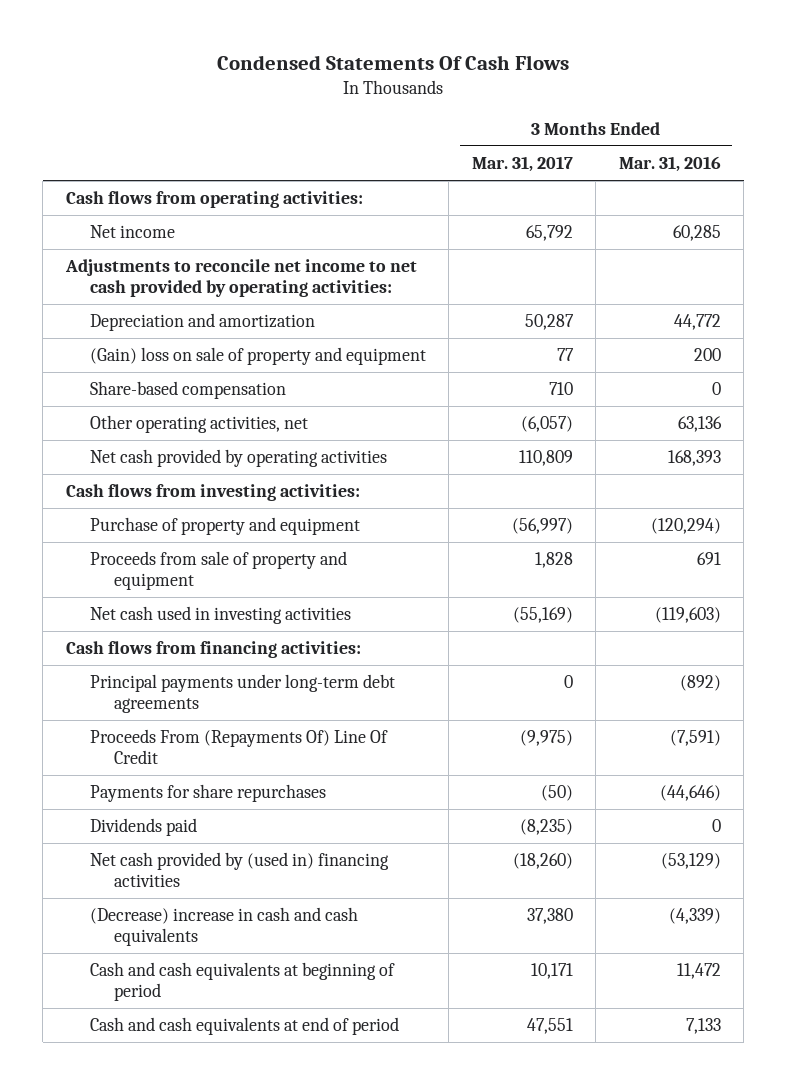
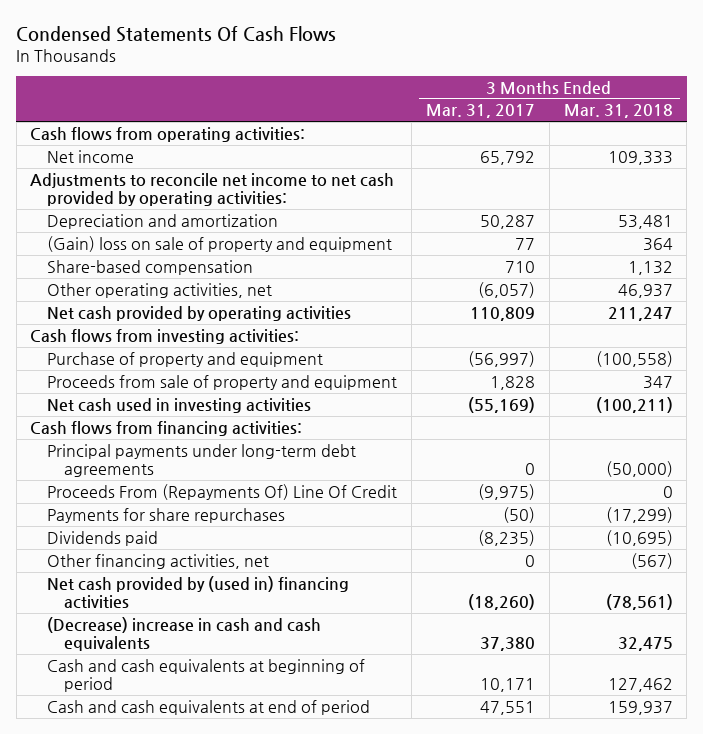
- | 3 Months Ended Mar. 31, 2017 | 3 Months Ended Mar. 31, 2016
+ | 3 Months Ended Mar. 31, 2017 | 3 Months Ended Mar. 31, 2018
+ Other financing activities, net | 0 | (567)

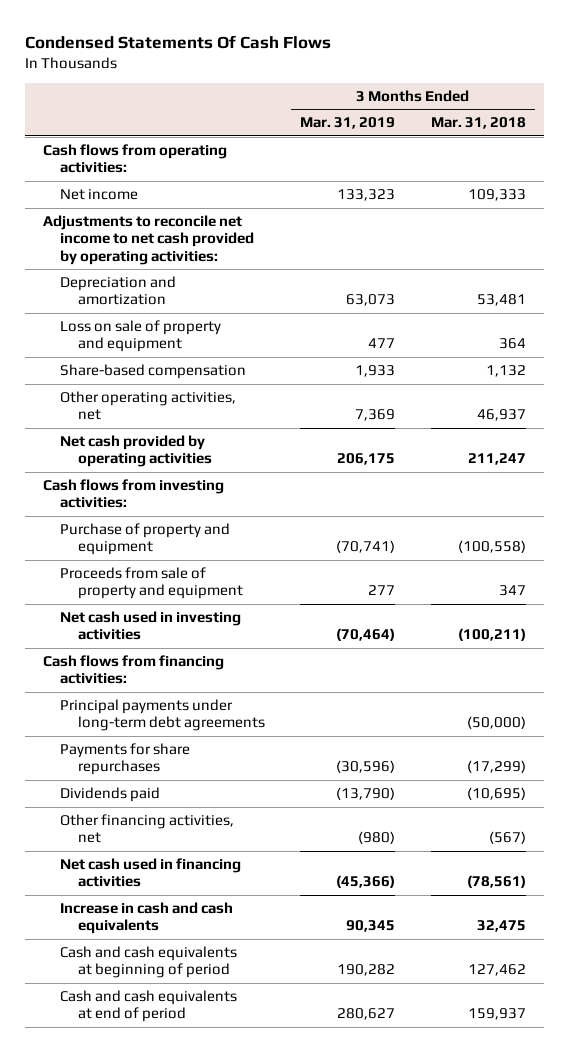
- | 3 Months Ended Mar. 31, 2017 | 3 Months Ended Mar. 31, 2018
+ | 3 Months Ended Mar. 31, 2019 | 3 Months Ended Mar. 31, 2018
- (Gain) loss on sale of property and equipment | 77 | 364
+ Loss on sale of property and equipment | 477 | 364
- Proceeds From (Repayments Of) Line Of Credit | (9,975) | 0
- Net cash provided by (used in) financing activities | (18,260) | (78,561)
- (Decrease) increase in cash and cash equivalents | 37,380 | 32,475
+ Net cash used in financing activities | (45,366) | (78,561)
+ Increase in cash and cash equivalents | 90,345 | 32,475

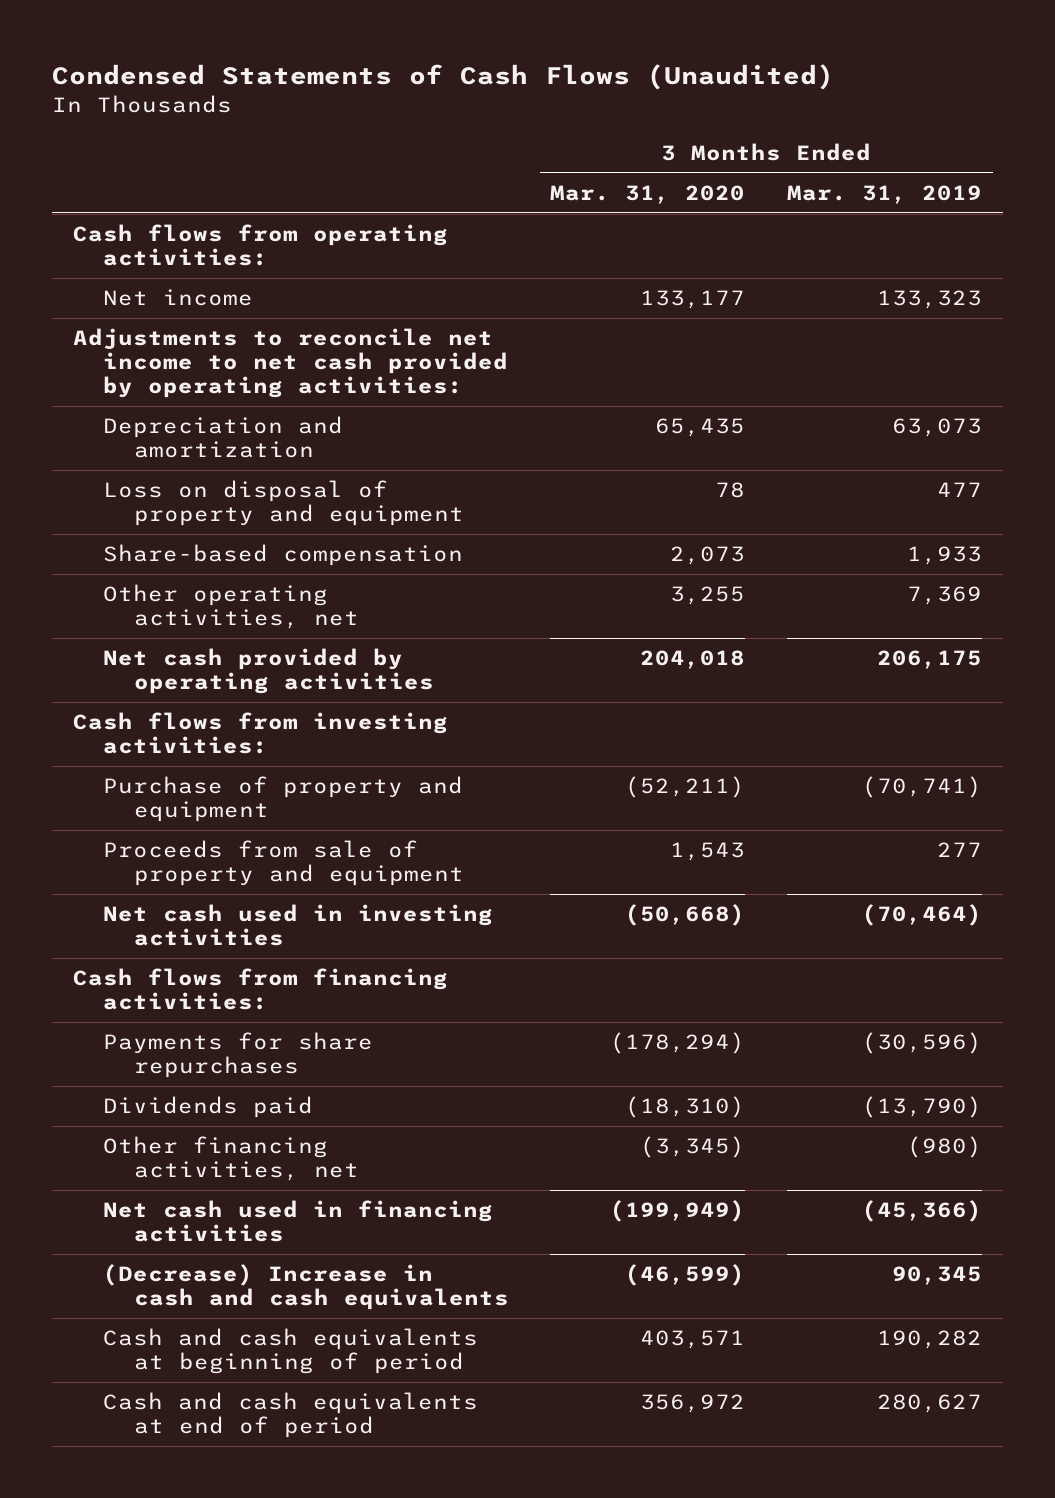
- Condensed Statements Of Cash Flows
+ Condensed Statements of Cash Flows (Unaudited)
- | 3 Months Ended Mar. 31, 2019 | 3 Months Ended Mar. 31, 2018
+ | 3 Months Ended Mar. 31, 2020 | 3 Months Ended Mar. 31, 2019
- Loss on sale of property and equipment | 477 | 364
+ Loss on disposal of property and equipment | 78 | 477
- Principal payments under long-term debt agreements | | (50,000)
- Increase in cash and cash equivalents | 90,345 | 32,475
+ (Decrease) Increase in cash and cash equivalents | (46,599) | 90,345

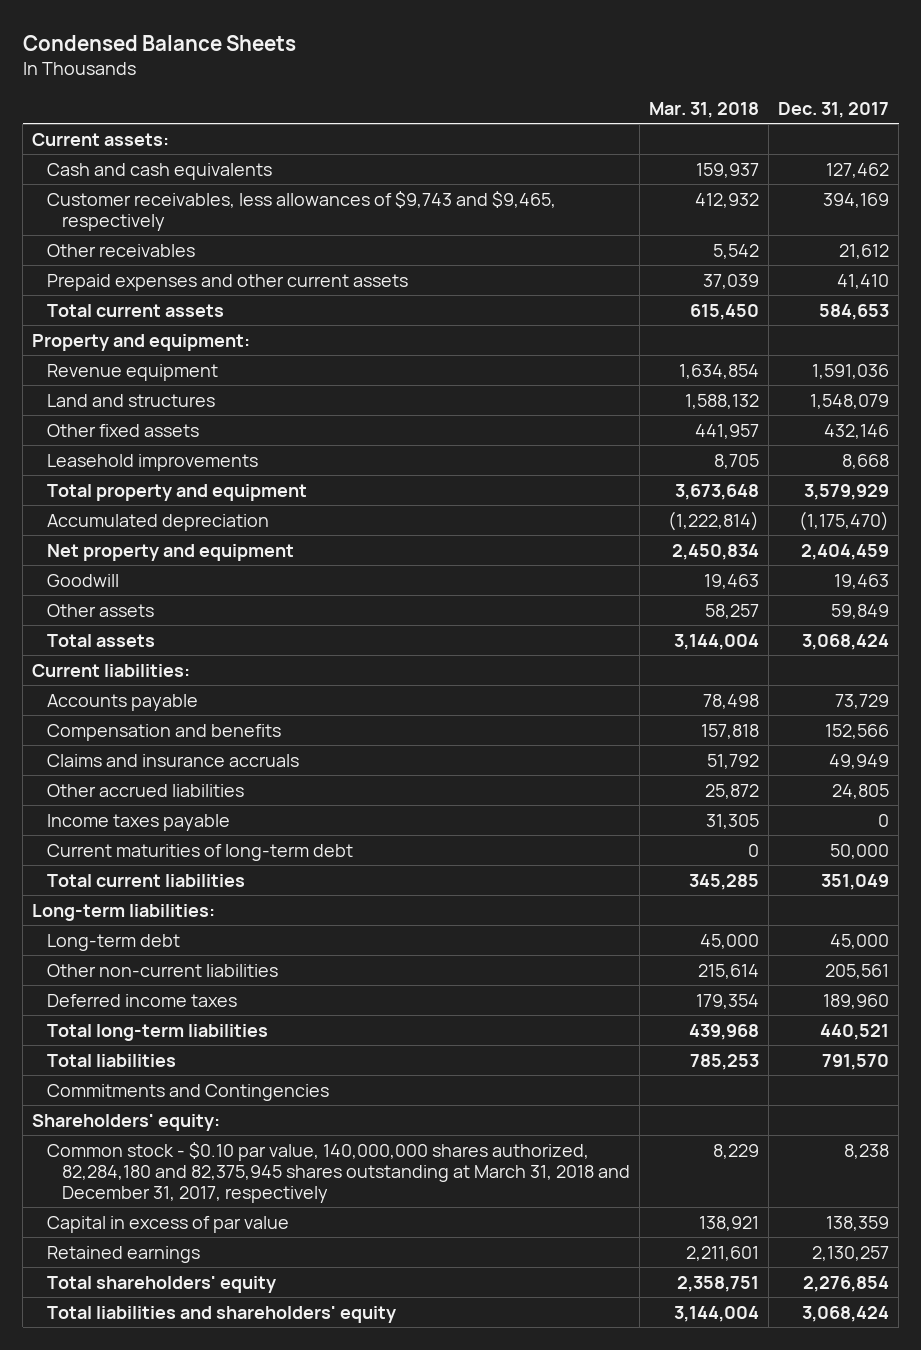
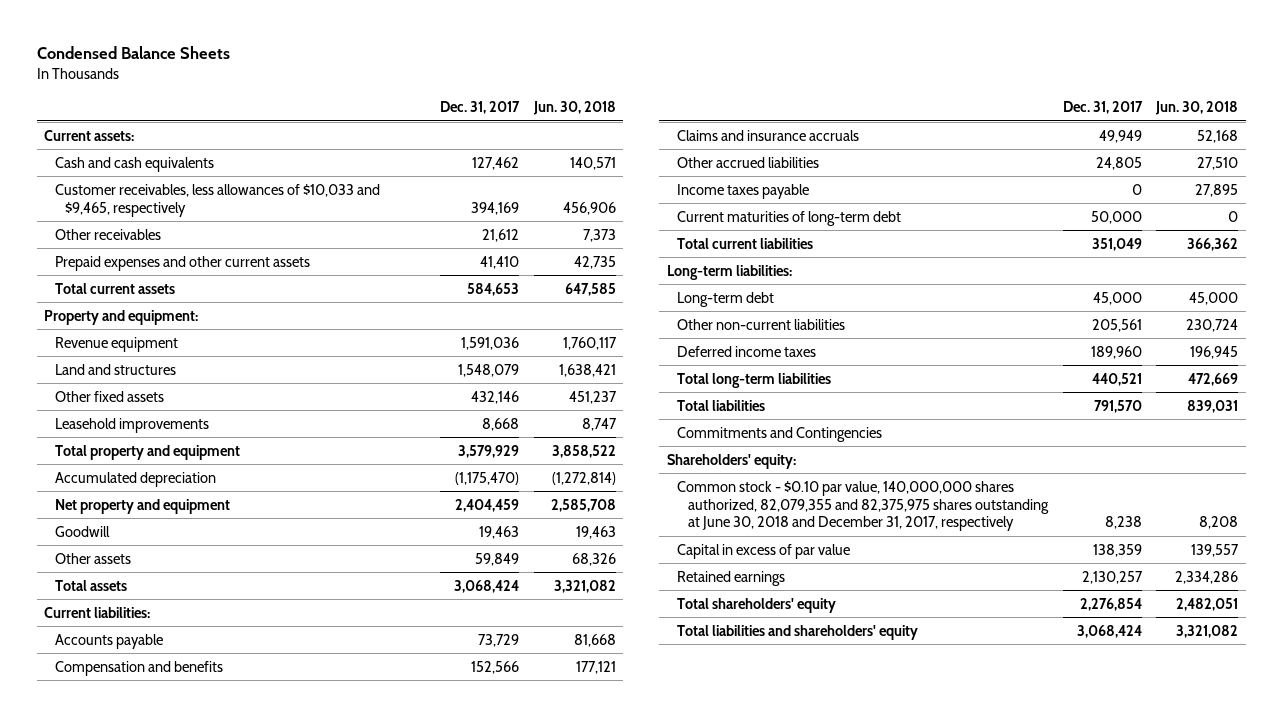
- | Mar. 31, 2018 | Dec. 31, 2017
+ | Dec. 31, 2017 | Jun. 30, 2018
- Customer receivables, less allowances of $9,743 and $9,465, respectively | 412,932 | 394,169
+ Customer receivables, less allowances of $10,033 and $9,465, respectively | 394,169 | 456,906
- Common stock - $0.10 par value, 140,000,000 shares authorized, 82,284,180 and 82,375,945 shares outstanding at March 31, 2018 and December 31, 2017, respectively | 8,229 | 8,238
+ Common stock - $0.10 par value, 140,000,000 shares authorized, 82,079,355 and 82,375,975 shares outstanding at June 30, 2018 and December 31, 2017, respectively | 8,238 | 8,208

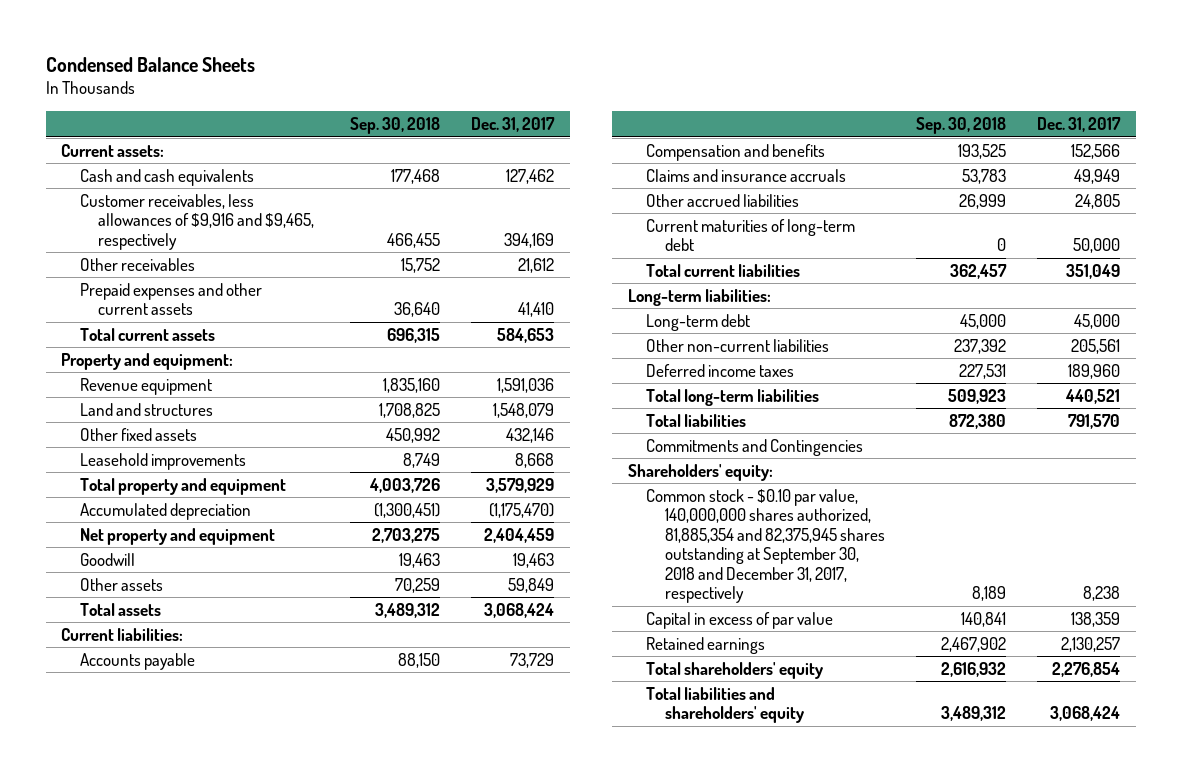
- | Dec. 31, 2017 | Jun. 30, 2018
+ | Sep. 30, 2018 | Dec. 31, 2017
- Customer receivables, less allowances of $10,033 and $9,465, respectively | 394,169 | 456,906
+ Customer receivables, less allowances of $9,916 and $9,465, respectively | 466,455 | 394,169
- Income taxes payable | 0 | 27,895
- Common stock - $0.10 par value, 140,000,000 shares authorized, 82,079,355 and 82,375,975 shares outstanding at June 30, 2018 and December 31, 2017, respectively | 8,238 | 8,208
+ Common stock - $0.10 par value, 140,000,000 shares authorized, 81,885,354 and 82,375,945 shares outstanding at September 30, 2018 and December 31, 2017, respectively | 8,189 | 8,238

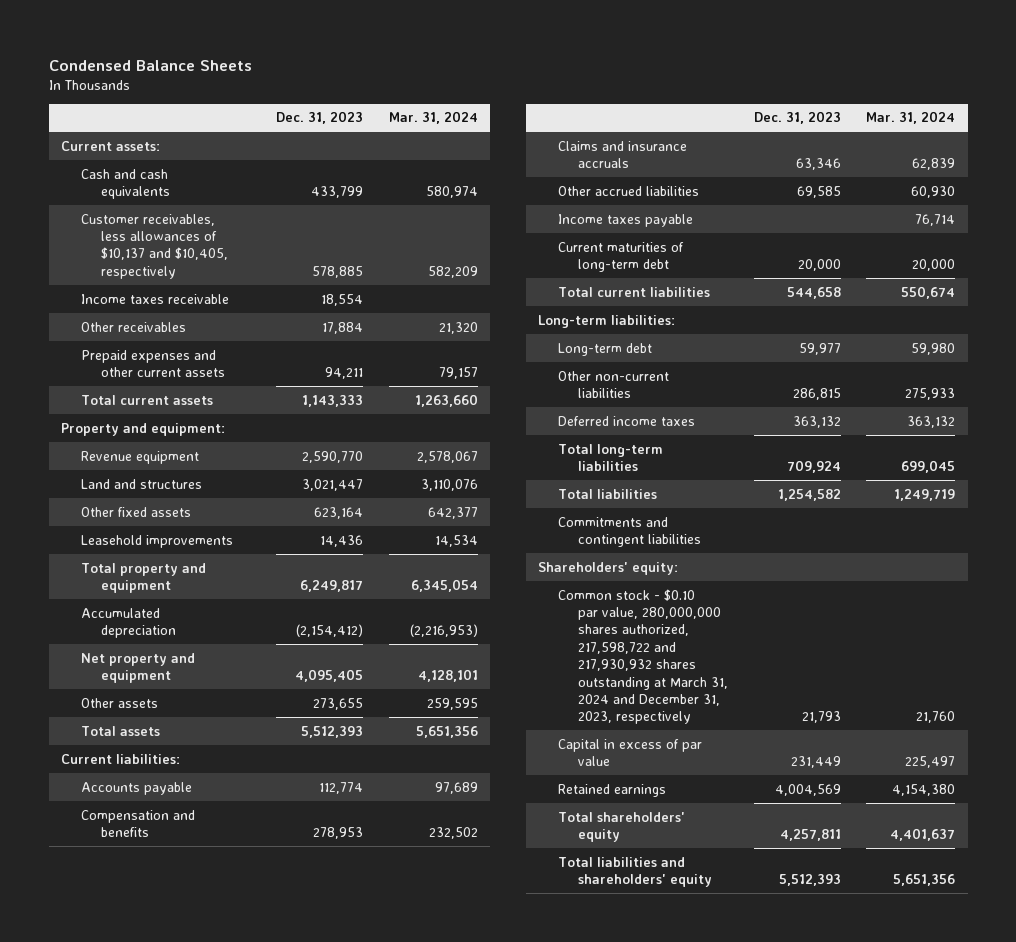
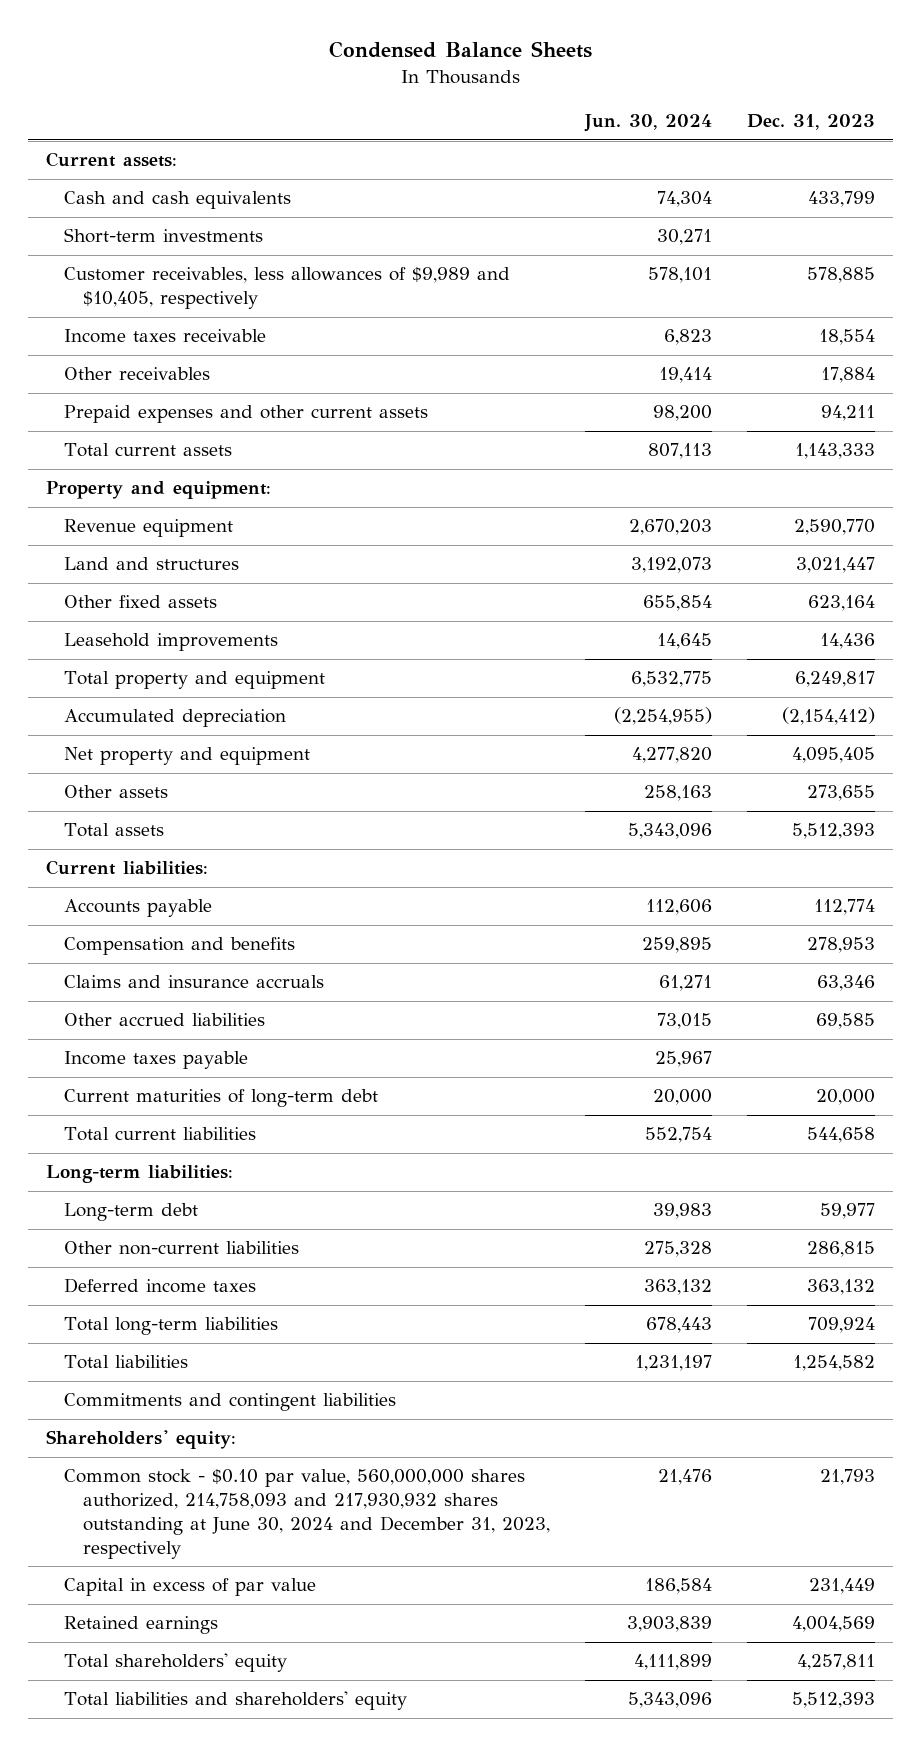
- | Dec. 31, 2023 | Mar. 31, 2024
+ | Jun. 30, 2024 | Dec. 31, 2023
- Customer receivables, less allowances of $10,137 and $10,405, respectively | 578,885 | 582,209
+ Short-term investments | 30,271 |
+ Customer receivables, less allowances of $9,989 and $10,405, respectively | 578,101 | 578,885
- Common stock - $0.10 par value, 280,000,000 shares authorized, 217,598,722 and 217,930,932 shares outstanding at March 31, 2024 and December 31, 2023, respectively | 21,793 | 21,760
+ Common stock - $0.10 par value, 560,000,000 shares authorized, 214,758,093 and 217,930,932 shares outstanding at June 30, 2024 and December 31, 2023, respectively | 21,476 | 21,793

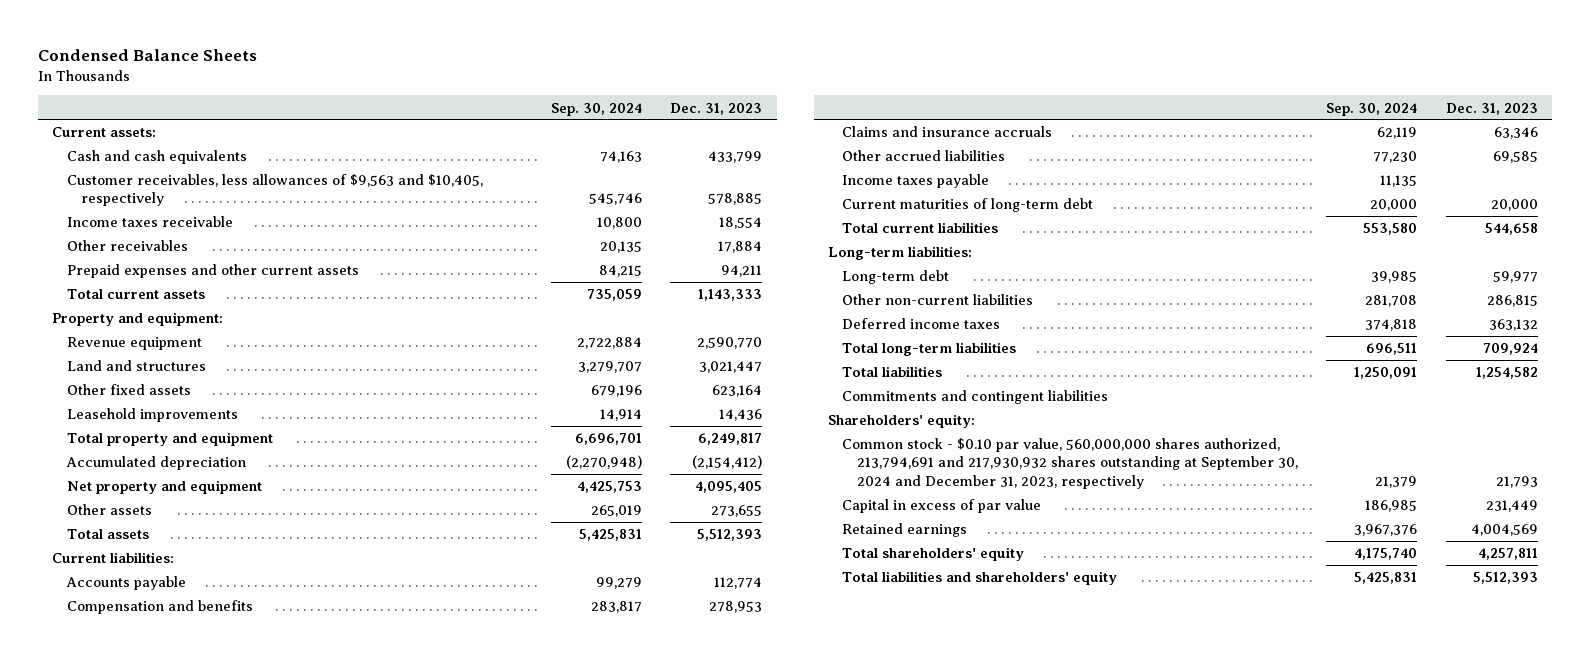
- | Jun. 30, 2024 | Dec. 31, 2023
+ | Sep. 30, 2024 | Dec. 31, 2023
- Short-term investments | 30,271 |
- Customer receivables, less allowances of $9,989 and $10,405, respectively | 578,101 | 578,885
+ Customer receivables, less allowances of $9,563 and $10,405, respectively | 545,746 | 578,885
- Common stock - $0.10 par value, 560,000,000 shares authorized, 214,758,093 and 217,930,932 shares outstanding at June 30, 2024 and December 31, 2023, respectively | 21,476 | 21,793
+ Common stock - $0.10 par value, 560,000,000 shares authorized, 213,794,691 and 217,930,932 shares outstanding at September 30, 2024 and December 31, 2023, respectively | 21,379 | 21,793

